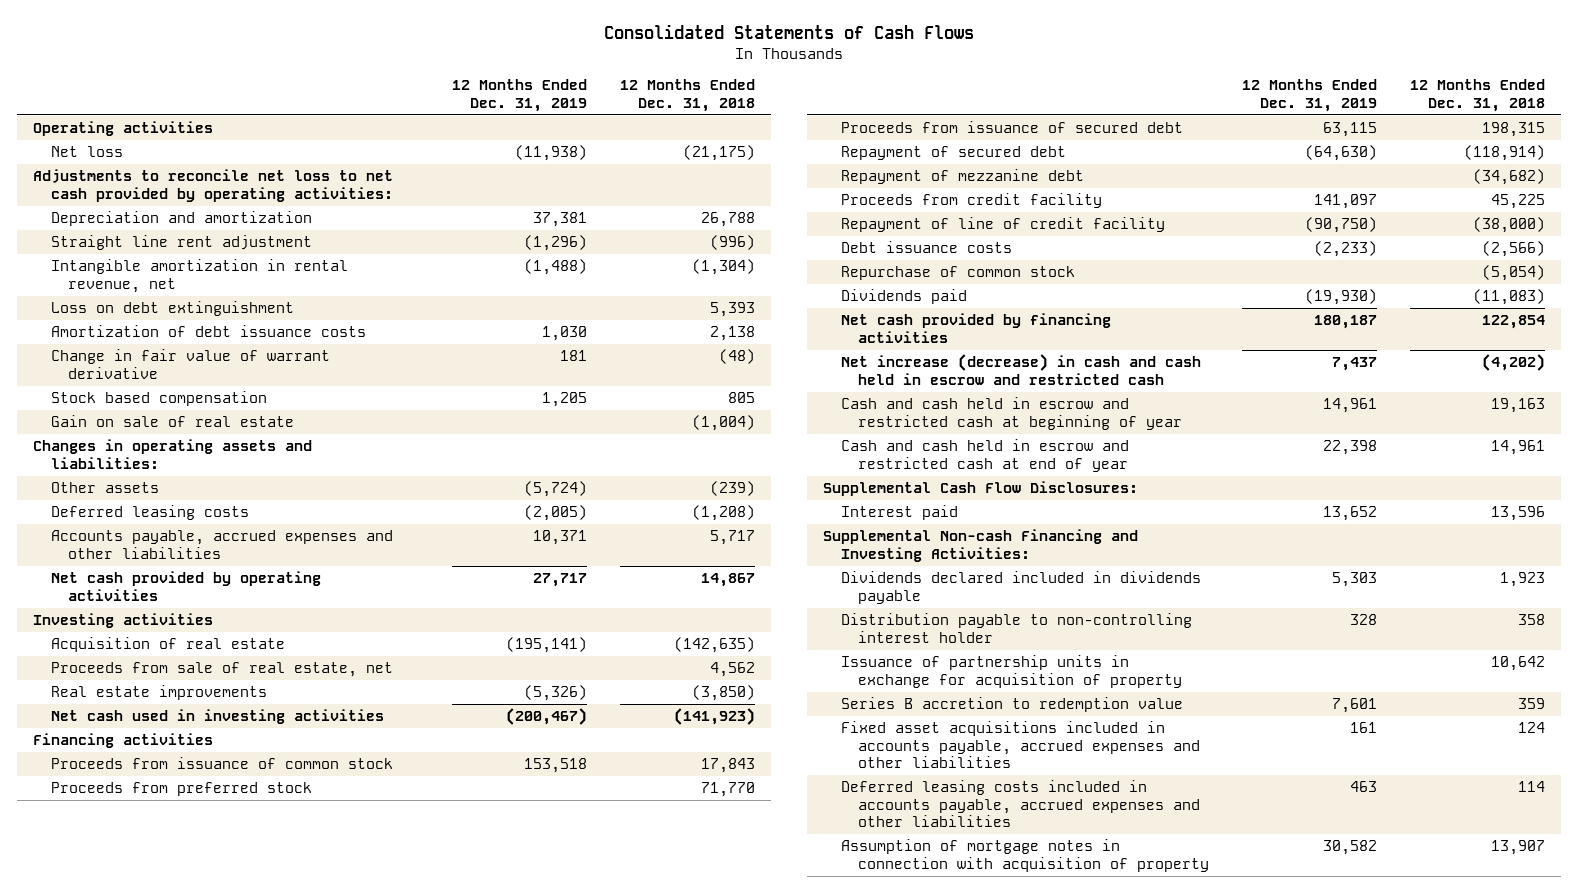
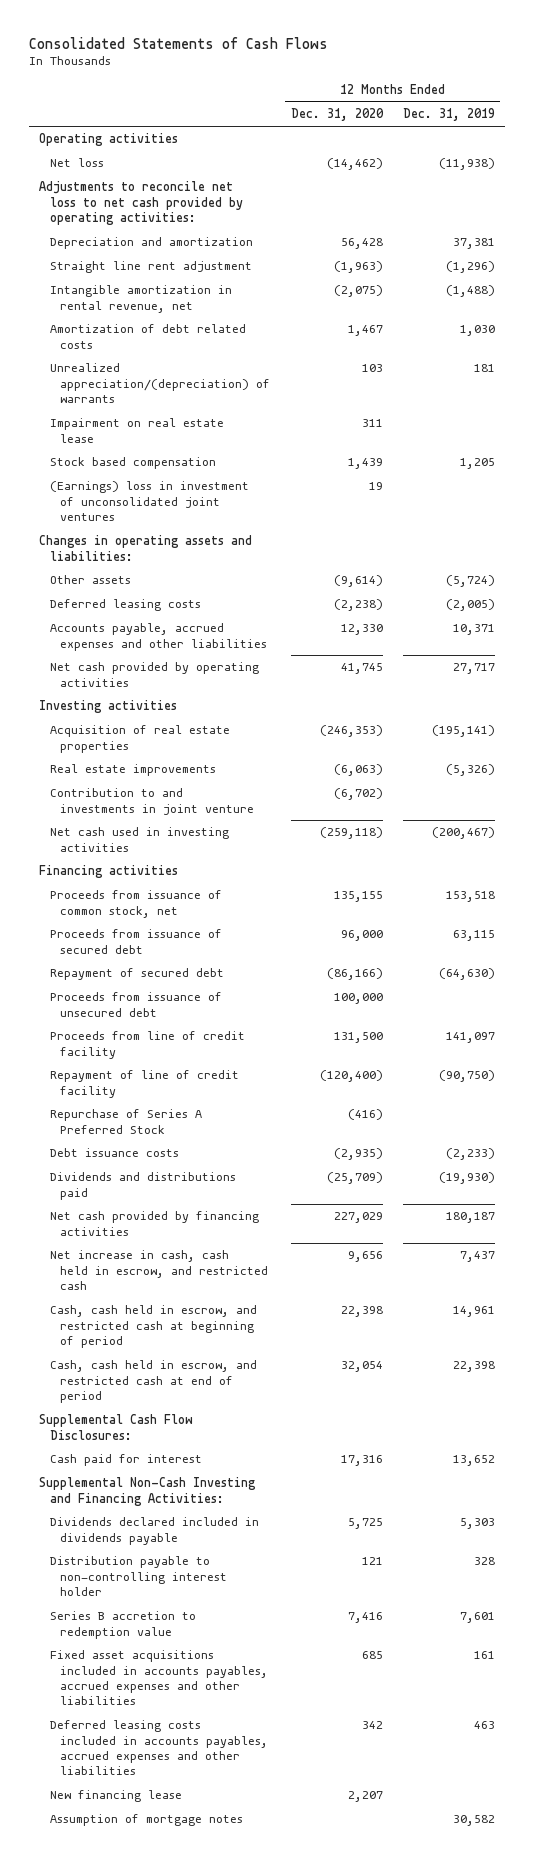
- | 12 Months Ended Dec. 31, 2019 | 12 Months Ended Dec. 31, 2018
+ | 12 Months Ended Dec. 31, 2020 | 12 Months Ended Dec. 31, 2019
- Loss on debt extinguishment | | 5,393
- Amortization of debt issuance costs | 1,030 | 2,138
- Change in fair value of warrant derivative | 181 | (48)
+ Amortization of debt related costs | 1,467 | 1,030
+ Unrealized appreciation/(depreciation) of warrants | 103 | 181
+ Impairment on real estate lease | 311 |
- Gain on sale of real estate | | (1,004)
+ (Earnings) loss in investment of unconsolidated joint ventures | 19 |
- Acquisition of real estate | (195,141) | (142,635)
- Proceeds from sale of real estate, net | | 4,562
+ Acquisition of real estate properties | (246,353) | (195,141)
+ Contribution to and investments in joint venture | (6,702) |
- Proceeds from issuance of common stock | 153,518 | 17,843
- Proceeds from preferred stock | | 71,770
+ Proceeds from issuance of common stock, net | 135,155 | 153,518
- Repayment of mezzanine debt | | (34,682)
- Proceeds from credit facility | 141,097 | 45,225
+ Proceeds from issuance of unsecured debt | 100,000 |
+ Proceeds from line of credit facility | 131,500 | 141,097
+ Repurchase of Series A Preferred Stock | (416) |
- Repurchase of common stock | | (5,054)
- Dividends paid | (19,930) | (11,083)
+ Dividends and distributions paid | (25,709) | (19,930)
- Net increase (decrease) in cash and cash held in escrow and restricted cash | 7,437 | (4,202)
- Cash and cash held in escrow and restricted cash at beginning of year | 14,961 | 19,163
- Cash and cash held in escrow and restricted cash at end of year | 22,398 | 14,961
+ Net increase in cash, cash held in escrow, and restricted cash | 9,656 | 7,437
+ Cash, cash held in escrow, and restricted cash at beginning of period | 22,398 | 14,961
+ Cash, cash held in escrow, and restricted cash at end of period | 32,054 | 22,398
- Interest paid | 13,652 | 13,596
- Supplemental Non-cash Financing and Investing Activities:
+ Cash paid for interest | 17,316 | 13,652
+ Supplemental Non-Cash Investing and Financing Activities:
- Issuance of partnership units in exchange for acquisition of property | | 10,642
- Fixed asset acquisitions included in accounts payable, accrued expenses and other liabilities | 161 | 124
- Deferred leasing costs included in accounts payable, accrued expenses and other liabilities | 463 | 114
- Assumption of mortgage notes in connection with acquisition of property | 30,582 | 13,907
+ Fixed asset acquisitions included in accounts payables, accrued expenses and other liabilities | 685 | 161
+ Deferred leasing costs included in accounts payables, accrued expenses and other liabilities | 342 | 463
+ New financing lease | 2,207 |
+ Assumption of mortgage notes | | 30,582

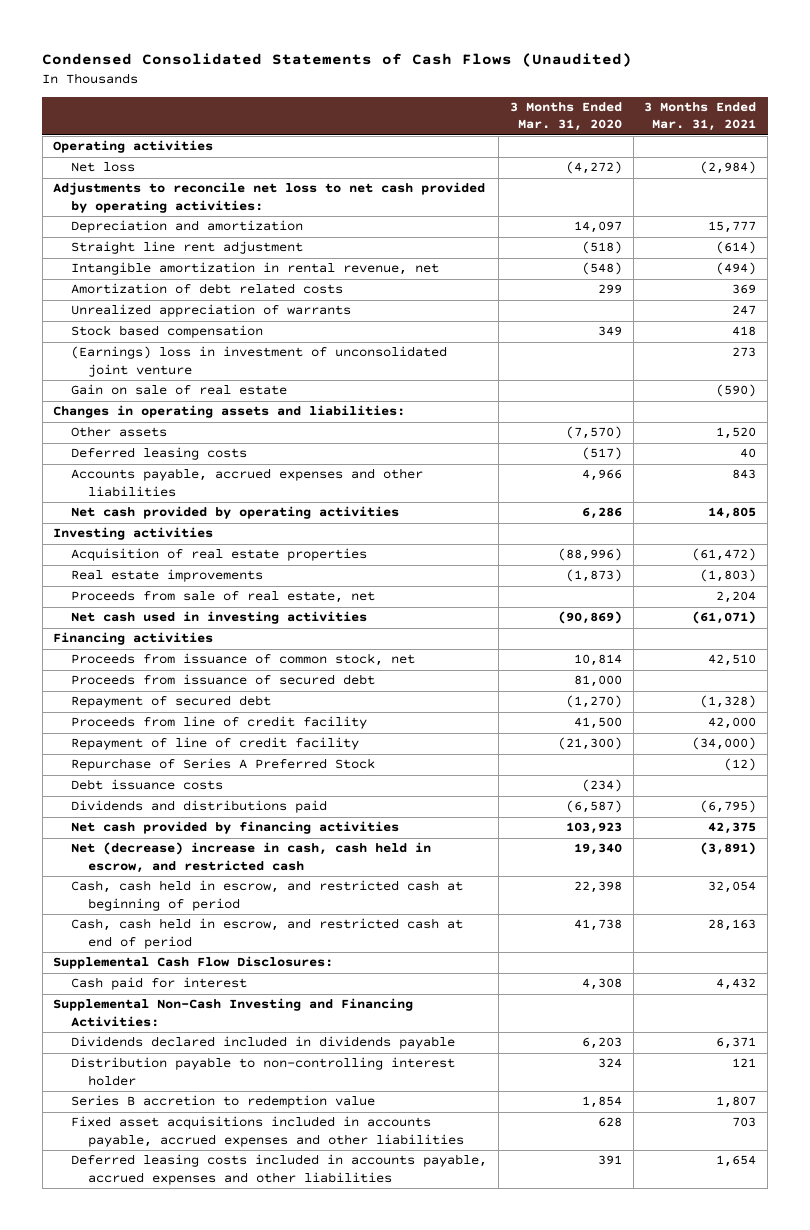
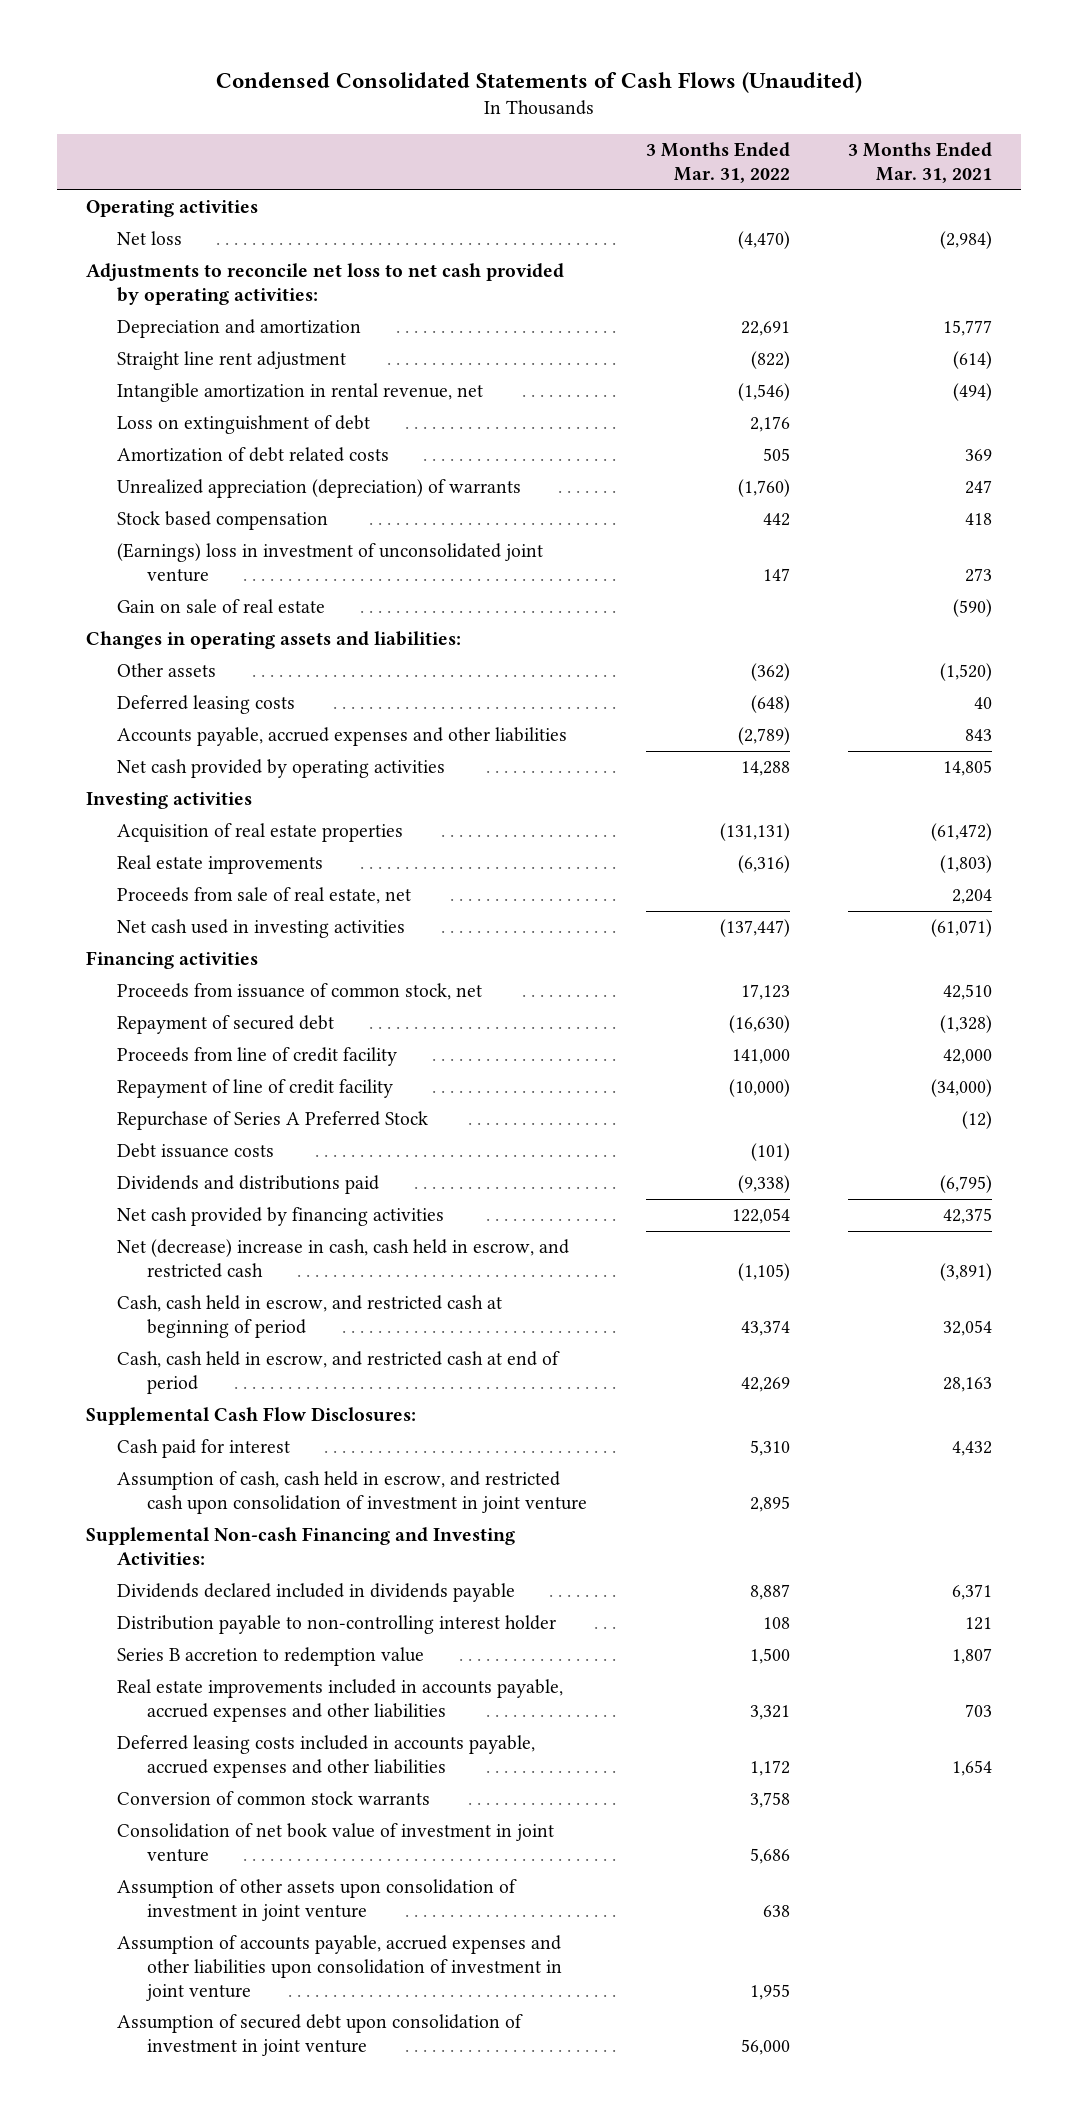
- | 3 Months Ended Mar. 31, 2020 | 3 Months Ended Mar. 31, 2021
+ | 3 Months Ended Mar. 31, 2022 | 3 Months Ended Mar. 31, 2021
+ Loss on extinguishment of debt | 2,176 |
- Unrealized appreciation of warrants | | 247
+ Unrealized appreciation (depreciation) of warrants | (1,760) | 247
- Other assets | (7,570) | 1,520
+ Other assets | (362) | (1,520)
- Proceeds from issuance of secured debt | 81,000 |
- Supplemental Non-Cash Investing and Financing Activities:
+ Assumption of cash, cash held in escrow, and restricted cash upon consolidation of investment in joint venture | 2,895 |
+ Supplemental Non-cash Financing and Investing Activities:
- Fixed asset acquisitions included in accounts payable, accrued expenses and other liabilities | 628 | 703
+ Real estate improvements included in accounts payable, accrued expenses and other liabilities | 3,321 | 703
+ Conversion of common stock warrants | 3,758 |
+ Consolidation of net book value of investment in joint venture | 5,686 |
+ Assumption of other assets upon consolidation of investment in joint venture | 638 |
+ Assumption of accounts payable, accrued expenses and other liabilities upon consolidation of investment in joint venture | 1,955 |
+ Assumption of secured debt upon consolidation of investment in joint venture | 56,000 |

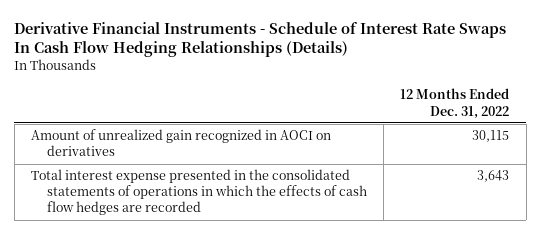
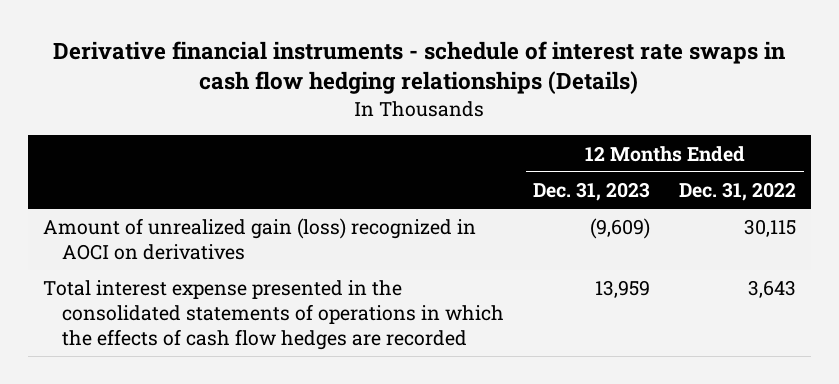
- Derivative Financial Instruments - Schedule of Interest Rate Swaps In Cash Flow Hedging Relationships (Details)
+ Derivative financial instruments - schedule of interest rate swaps in cash flow hedging relationships (Details)
- | 12 Months Ended Dec. 31, 2022
+ | 12 Months Ended Dec. 31, 2023 | 12 Months Ended Dec. 31, 2022
- Amount of unrealized gain recognized in AOCI on derivatives | 30,115
+ Amount of unrealized gain (loss) recognized in AOCI on derivatives | (9,609) | 30,115

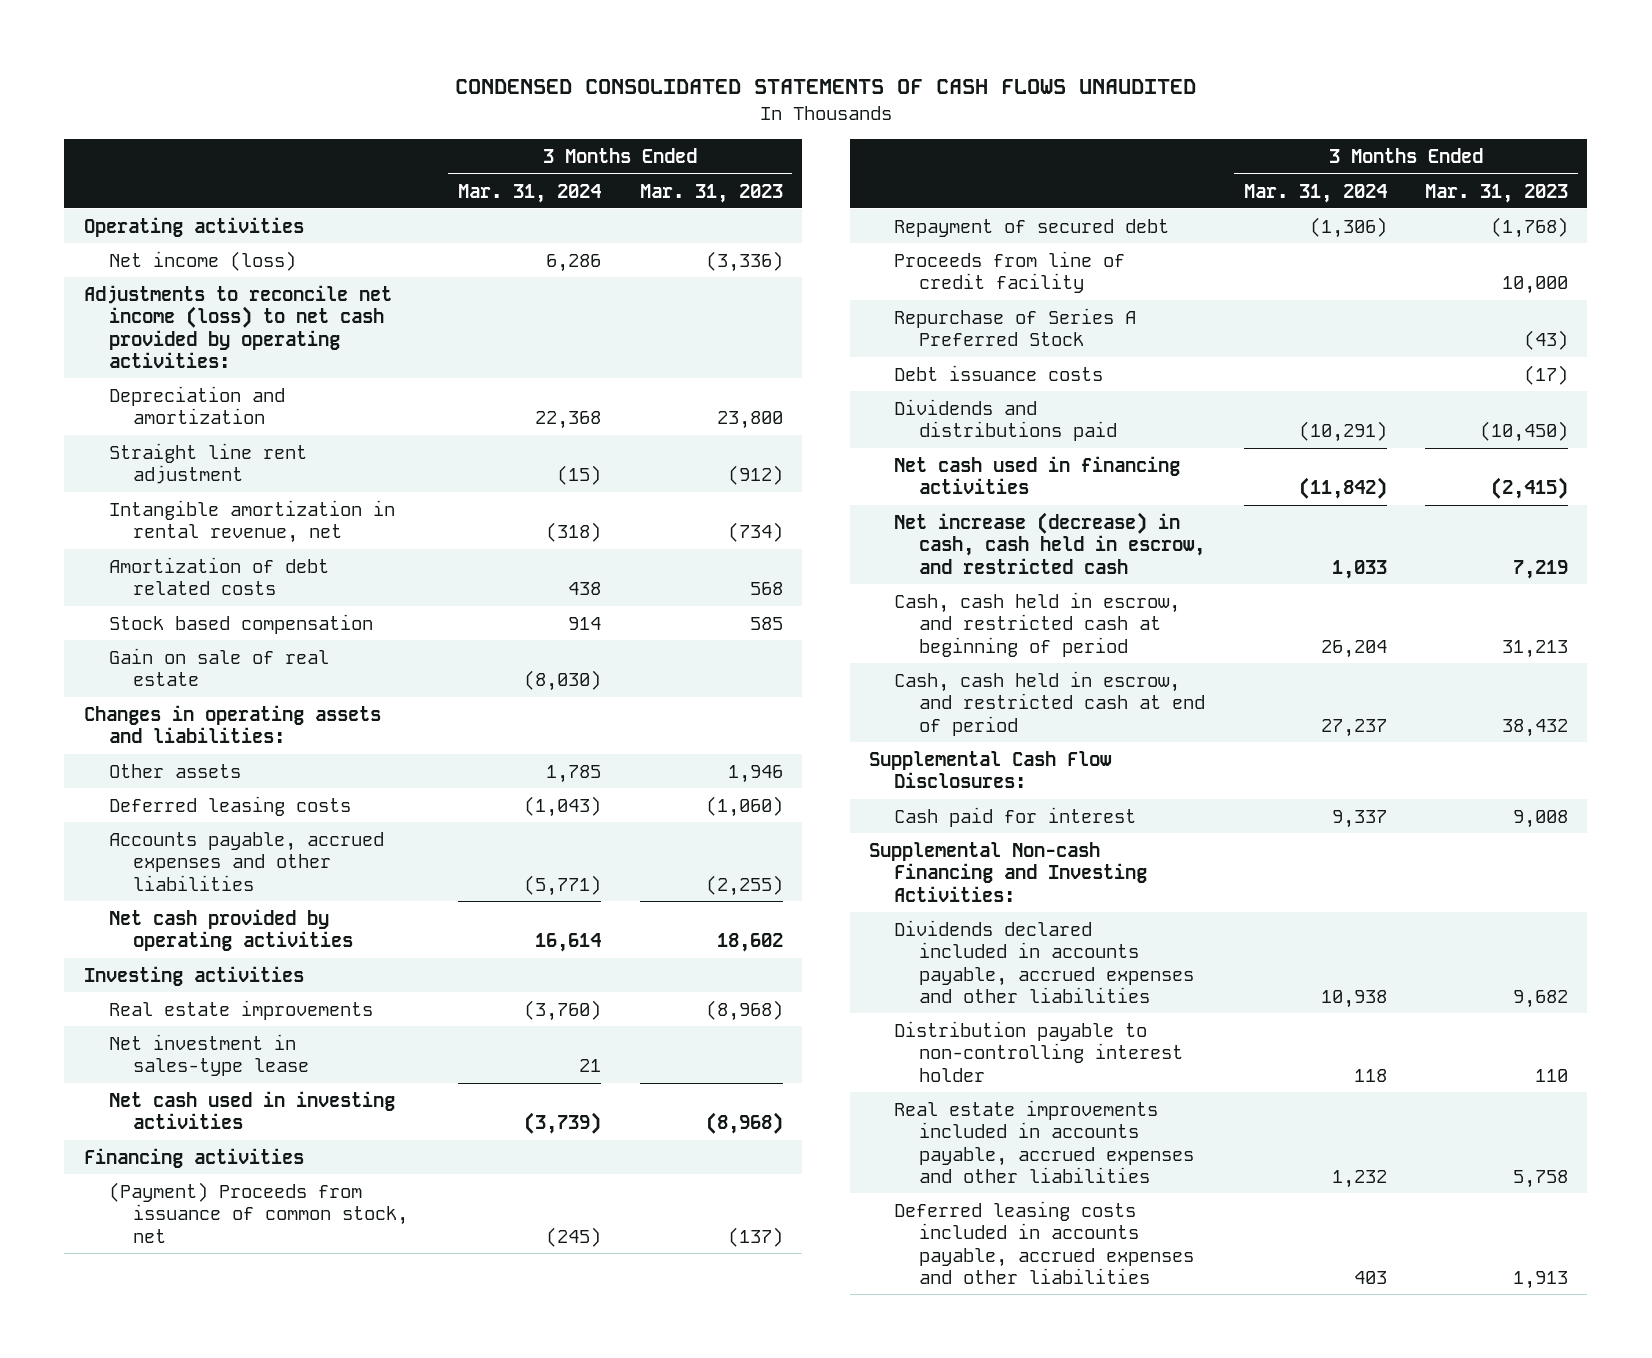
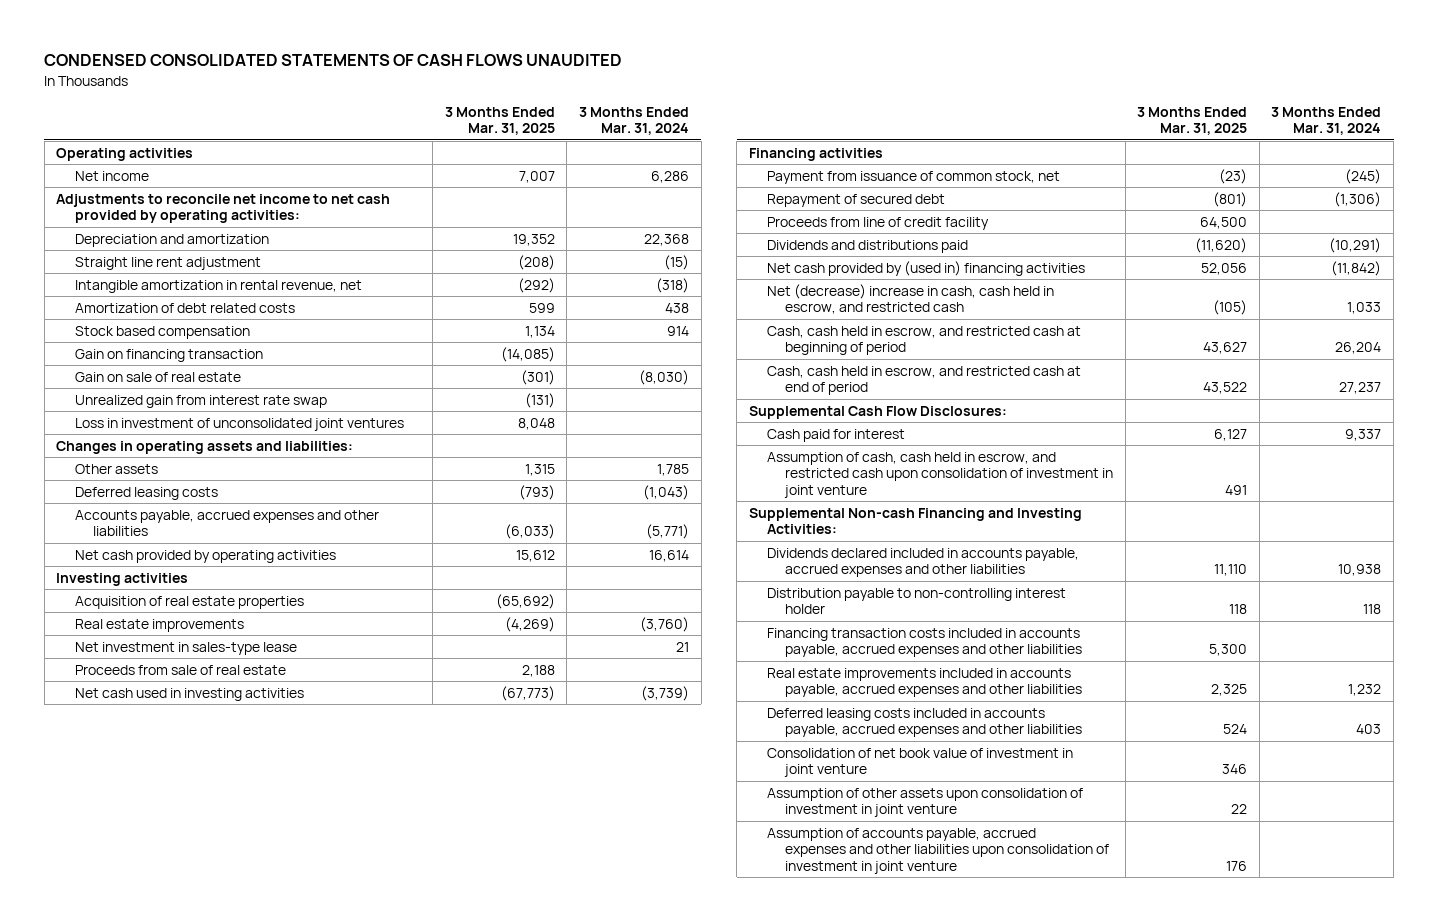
- | 3 Months Ended Mar. 31, 2024 | 3 Months Ended Mar. 31, 2023
+ | 3 Months Ended Mar. 31, 2025 | 3 Months Ended Mar. 31, 2024
- Net income (loss) | 6,286 | (3,336)
- Adjustments to reconcile net income (loss) to net cash provided by operating activities:
+ Net income | 7,007 | 6,286
+ Adjustments to reconcile net income to net cash provided by operating activities:
+ Gain on financing transaction | (14,085) |
+ Unrealized gain from interest rate swap | (131) |
+ Loss in investment of unconsolidated joint ventures | 8,048 |
+ Acquisition of real estate properties | (65,692) |
+ Proceeds from sale of real estate | 2,188 |
- (Payment) Proceeds from issuance of common stock, net | (245) | (137)
+ Payment from issuance of common stock, net | (23) | (245)
- Repurchase of Series A Preferred Stock | | (43)
- Debt issuance costs | | (17)
- Net cash used in financing activities | (11,842) | (2,415)
- Net increase (decrease) in cash, cash held in escrow, and restricted cash | 1,033 | 7,219
+ Net cash provided by (used in) financing activities | 52,056 | (11,842)
+ Net (decrease) increase in cash, cash held in escrow, and restricted cash | (105) | 1,033
+ Assumption of cash, cash held in escrow, and restricted cash upon consolidation of investment in joint venture | 491 |
+ Financing transaction costs included in accounts payable, accrued expenses and other liabilities | 5,300 |
+ Consolidation of net book value of investment in joint venture | 346 |
+ Assumption of other assets upon consolidation of investment in joint venture | 22 |
+ Assumption of accounts payable, accrued expenses and other liabilities upon consolidation of investment in joint venture | 176 |

